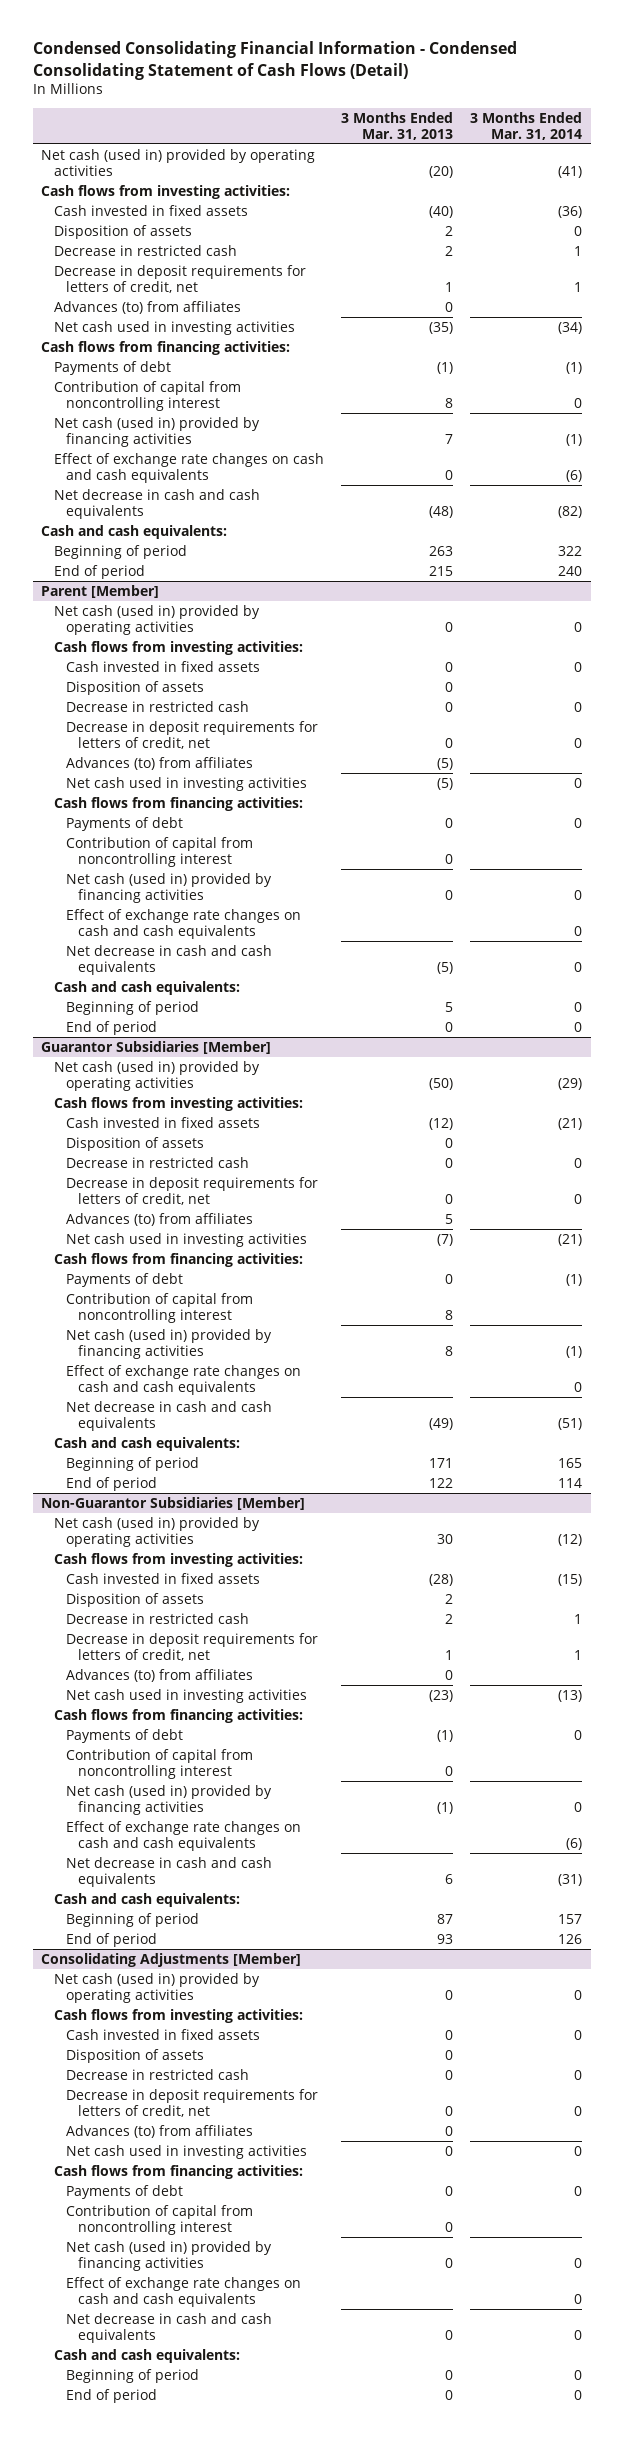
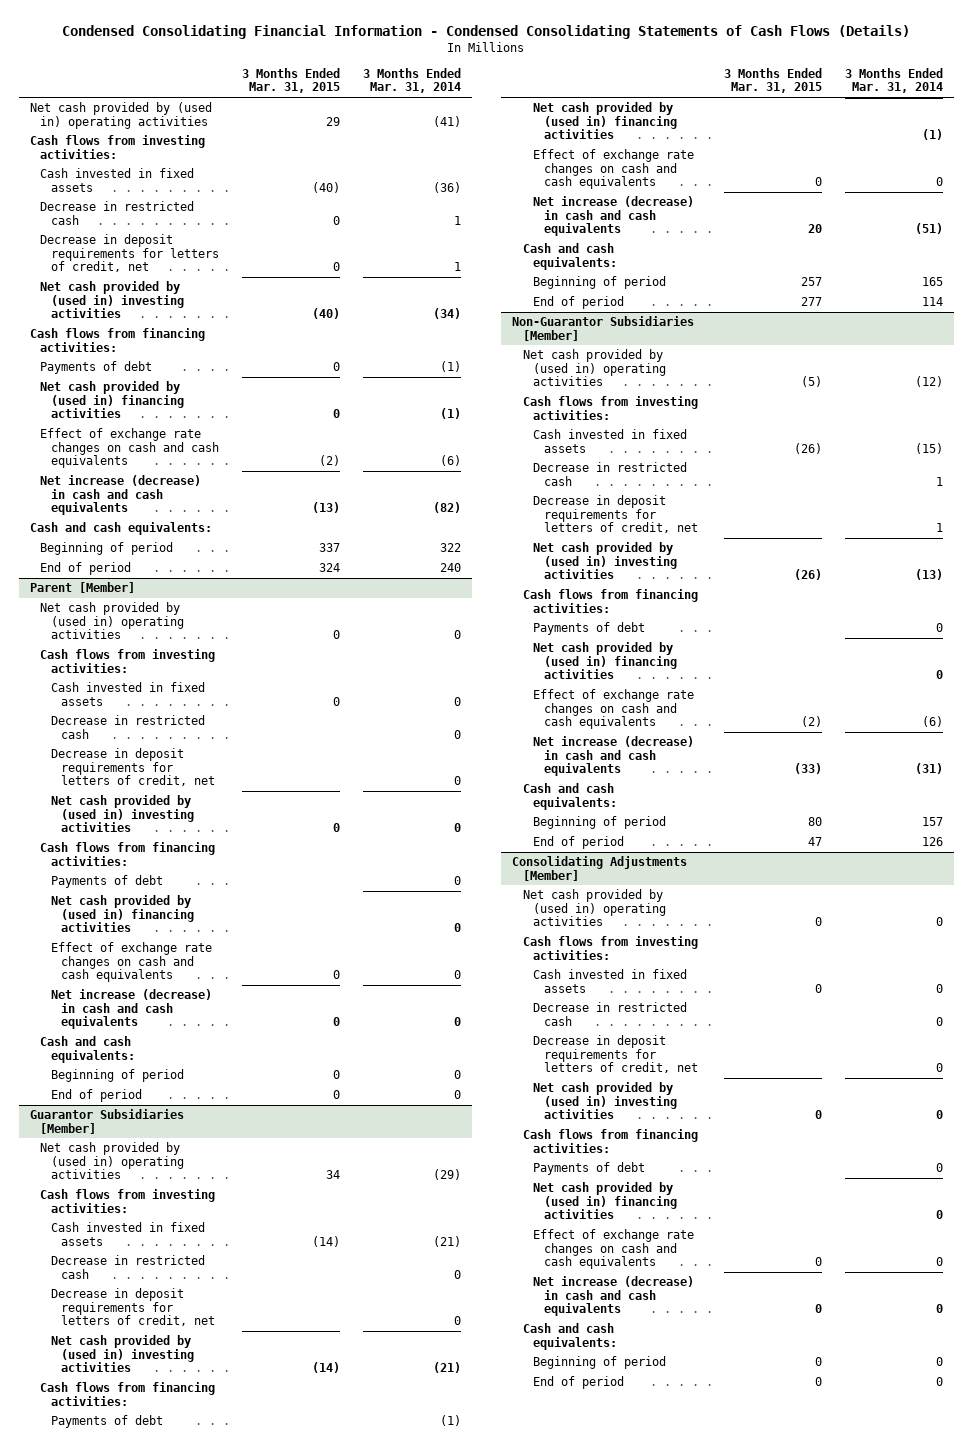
- Condensed Consolidating Financial Information - Condensed Consolidating Statement of Cash Flows (Detail)
+ Condensed Consolidating Financial Information - Condensed Consolidating Statements of Cash Flows (Details)
- | 3 Months Ended Mar. 31, 2013 | 3 Months Ended Mar. 31, 2014
+ | 3 Months Ended Mar. 31, 2015 | 3 Months Ended Mar. 31, 2014
- Net cash (used in) provided by operating activities | (20) | (41)
+ Net cash provided by (used in) operating activities | 29 | (41)
- Disposition of assets | 2 | 0
- Advances (to) from affiliates | 0 |
- Net cash used in investing activities | (35) | (34)
+ Net cash provided by (used in) investing activities | (40) | (34)
- Contribution of capital from noncontrolling interest | 8 | 0
- Net cash (used in) provided by financing activities | 7 | (1)
+ Net cash provided by (used in) financing activities | 0 | (1)
- Net decrease in cash and cash equivalents | (48) | (82)
+ Net increase (decrease) in cash and cash equivalents | (13) | (82)
@ Parent [Member]
- Net cash (used in) provided by operating activities | 0 | 0
+ Net cash provided by (used in) operating activities | 0 | 0
- Disposition of assets | 0 |
- Advances (to) from affiliates | (5) |
- Net cash used in investing activities | (5) | 0
+ Net cash provided by (used in) investing activities | 0 | 0
- Contribution of capital from noncontrolling interest | 0 |
- Net cash (used in) provided by financing activities | 0 | 0
+ Net cash provided by (used in) financing activities | | 0
- Net decrease in cash and cash equivalents | (5) | 0
+ Net increase (decrease) in cash and cash equivalents | 0 | 0
@ Guarantor Subsidiaries [Member]
- Net cash (used in) provided by operating activities | (50) | (29)
+ Net cash provided by (used in) operating activities | 34 | (29)
- Disposition of assets | 0 |
- Advances (to) from affiliates | 5 |
- Net cash used in investing activities | (7) | (21)
+ Net cash provided by (used in) investing activities | (14) | (21)
- Contribution of capital from noncontrolling interest | 8 |
- Net cash (used in) provided by financing activities | 8 | (1)
+ Net cash provided by (used in) financing activities | | (1)
- Net decrease in cash and cash equivalents | (49) | (51)
+ Net increase (decrease) in cash and cash equivalents | 20 | (51)
@ Non-Guarantor Subsidiaries [Member]
- Net cash (used in) provided by operating activities | 30 | (12)
+ Net cash provided by (used in) operating activities | (5) | (12)
- Disposition of assets | 2 |
- Advances (to) from affiliates | 0 |
- Net cash used in investing activities | (23) | (13)
+ Net cash provided by (used in) investing activities | (26) | (13)
- Contribution of capital from noncontrolling interest | 0 |
- Net cash (used in) provided by financing activities | (1) | 0
+ Net cash provided by (used in) financing activities | | 0
- Net decrease in cash and cash equivalents | 6 | (31)
+ Net increase (decrease) in cash and cash equivalents | (33) | (31)
@ Consolidating Adjustments [Member]
- Net cash (used in) provided by operating activities | 0 | 0
+ Net cash provided by (used in) operating activities | 0 | 0
- Disposition of assets | 0 |
- Advances (to) from affiliates | 0 |
- Net cash used in investing activities | 0 | 0
+ Net cash provided by (used in) investing activities | 0 | 0
- Contribution of capital from noncontrolling interest | 0 |
- Net cash (used in) provided by financing activities | 0 | 0
+ Net cash provided by (used in) financing activities | | 0
- Net decrease in cash and cash equivalents | 0 | 0
+ Net increase (decrease) in cash and cash equivalents | 0 | 0

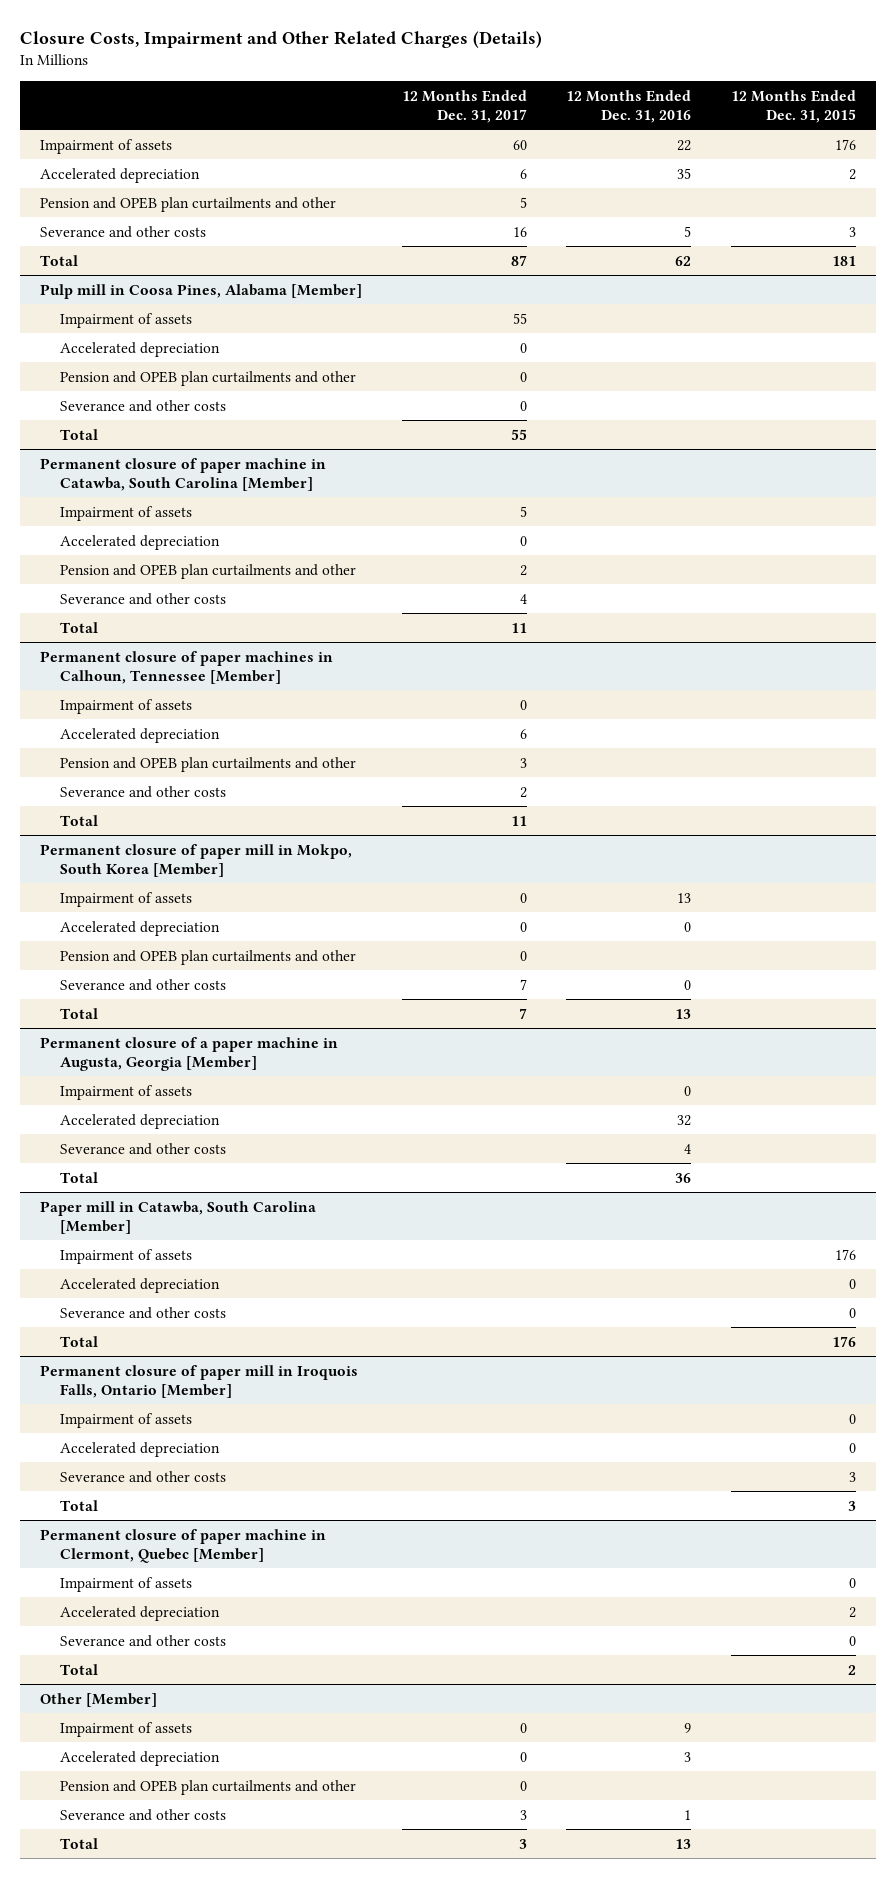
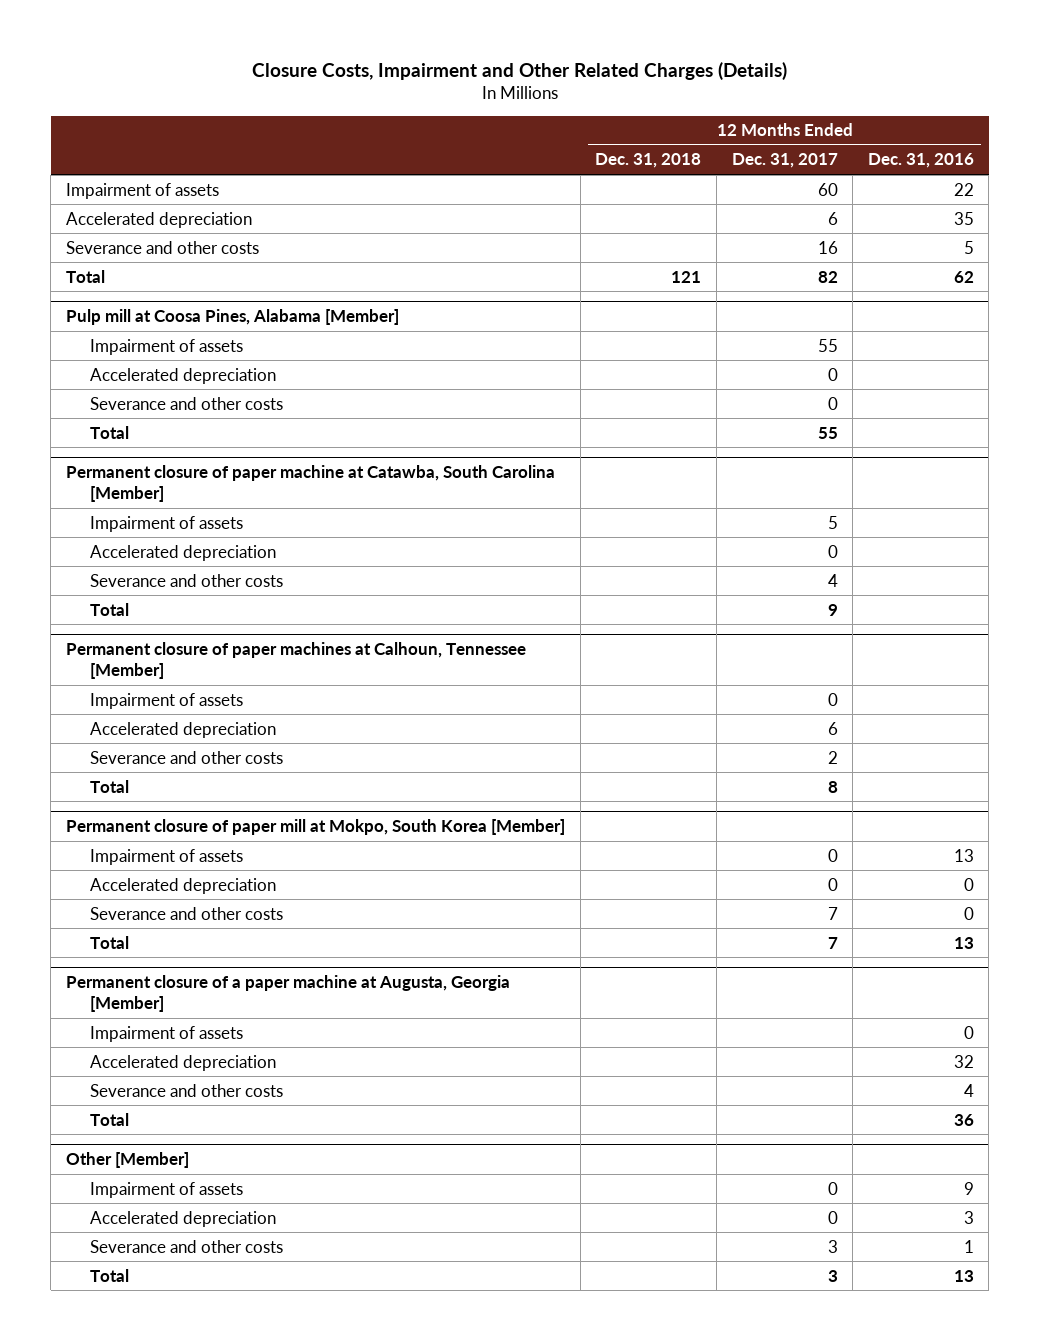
- | 12 Months Ended Dec. 31, 2017 | 12 Months Ended Dec. 31, 2016 | 12 Months Ended Dec. 31, 2015
+ | 12 Months Ended Dec. 31, 2018 | 12 Months Ended Dec. 31, 2017 | 12 Months Ended Dec. 31, 2016
- Pension and OPEB plan curtailments and other | 5 | |
- Total | 87 | 62 | 181
- Pulp mill in Coosa Pines, Alabama [Member]
+ Total | 121 | 82 | 62
+ Pulp mill at Coosa Pines, Alabama [Member]
- Pension and OPEB plan curtailments and other | 0 | |
- Permanent closure of paper machine in Catawba, South Carolina [Member]
+ Permanent closure of paper machine at Catawba, South Carolina [Member]
- Pension and OPEB plan curtailments and other | 2 | |
- Total | 11 | |
- Permanent closure of paper machines in Calhoun, Tennessee [Member]
+ Total | | 9 |
+ Permanent closure of paper machines at Calhoun, Tennessee [Member]
- Pension and OPEB plan curtailments and other | 3 | |
- Total | 11 | |
- Permanent closure of paper mill in Mokpo, South Korea [Member]
+ Total | | 8 |
+ Permanent closure of paper mill at Mokpo, South Korea [Member]
- Pension and OPEB plan curtailments and other | 0 | |
- Permanent closure of a paper machine in Augusta, Georgia [Member]
+ Permanent closure of a paper machine at Augusta, Georgia [Member]
- Paper mill in Catawba, South Carolina [Member]
- Impairment of assets | | | 176
- Accelerated depreciation | | | 0
- Severance and other costs | | | 0
- Total | | | 176
- Permanent closure of paper mill in Iroquois Falls, Ontario [Member]
- Impairment of assets | | | 0
- Accelerated depreciation | | | 0
- Severance and other costs | | | 3
- Total | | | 3
- Permanent closure of paper machine in Clermont, Quebec [Member]
- Impairment of assets | | | 0
- Accelerated depreciation | | | 2
- Severance and other costs | | | 0
- Total | | | 2
@ Other [Member]
- Pension and OPEB plan curtailments and other | 0 | |

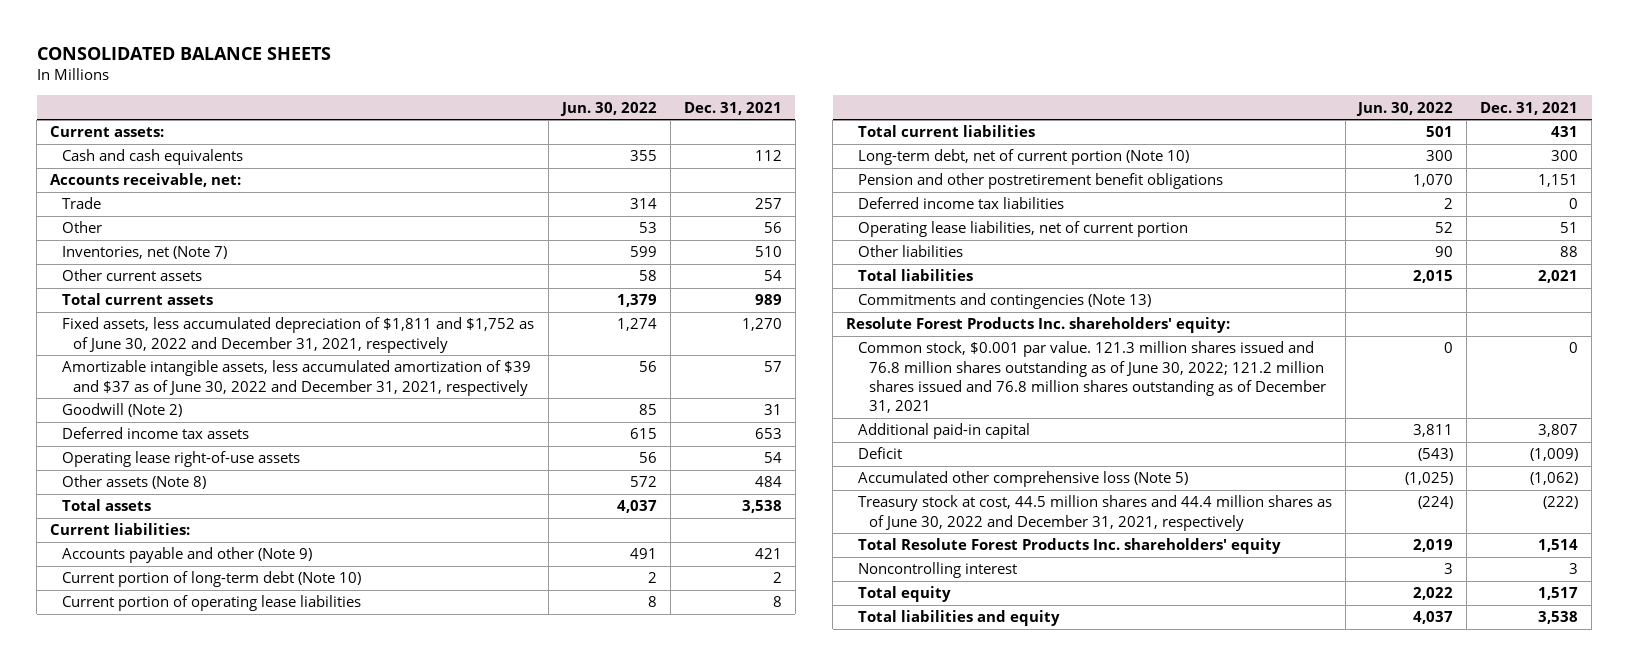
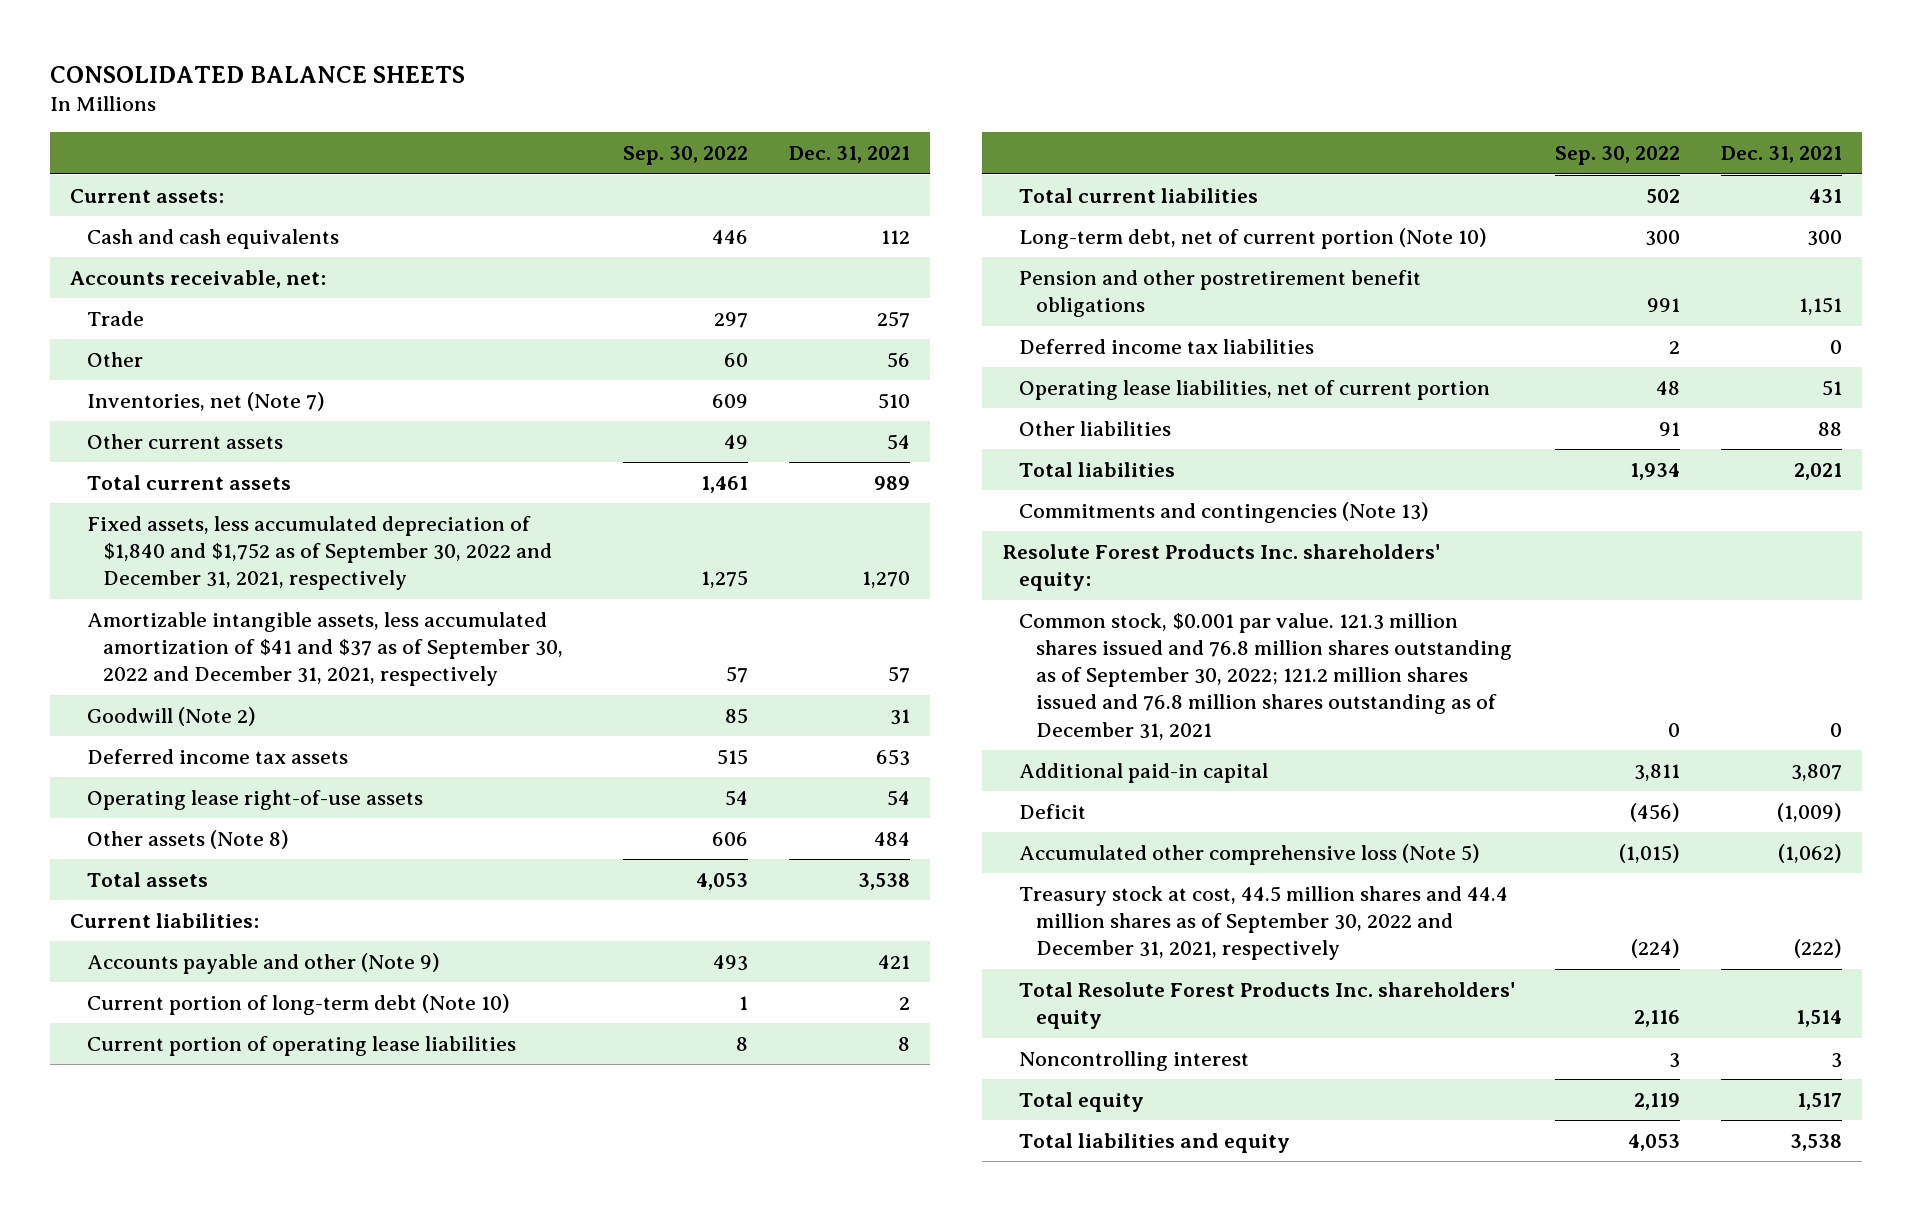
- | Jun. 30, 2022 | Dec. 31, 2021
+ | Sep. 30, 2022 | Dec. 31, 2021
- Fixed assets, less accumulated depreciation of $1,811 and $1,752 as of June 30, 2022 and December 31, 2021, respectively | 1,274 | 1,270
- Amortizable intangible assets, less accumulated amortization of $39 and $37 as of June 30, 2022 and December 31, 2021, respectively | 56 | 57
+ Fixed assets, less accumulated depreciation of $1,840 and $1,752 as of September 30, 2022 and December 31, 2021, respectively | 1,275 | 1,270
+ Amortizable intangible assets, less accumulated amortization of $41 and $37 as of September 30, 2022 and December 31, 2021, respectively | 57 | 57
- Common stock, $0.001 par value. 121.3 million shares issued and 76.8 million shares outstanding as of June 30, 2022; 121.2 million shares issued and 76.8 million shares outstanding as of December 31, 2021 | 0 | 0
+ Common stock, $0.001 par value. 121.3 million shares issued and 76.8 million shares outstanding as of September 30, 2022; 121.2 million shares issued and 76.8 million shares outstanding as of December 31, 2021 | 0 | 0
- Treasury stock at cost, 44.5 million shares and 44.4 million shares as of June 30, 2022 and December 31, 2021, respectively | (224) | (222)
+ Treasury stock at cost, 44.5 million shares and 44.4 million shares as of September 30, 2022 and December 31, 2021, respectively | (224) | (222)

